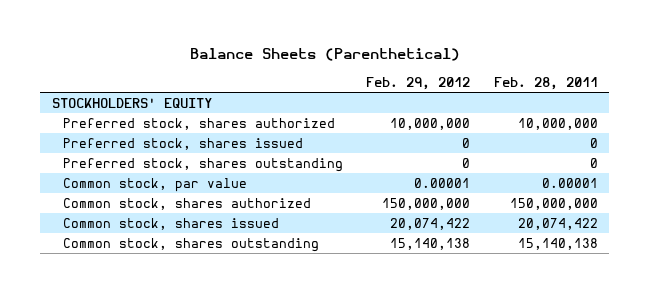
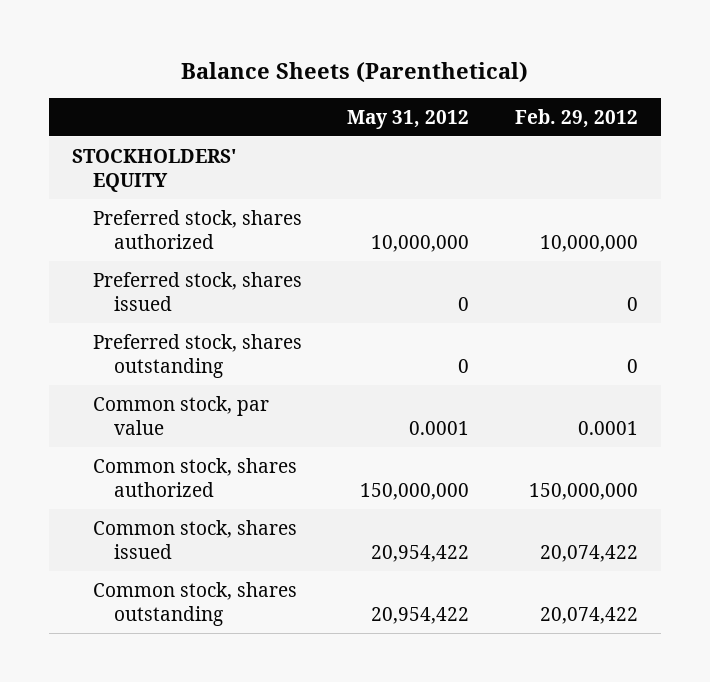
- | Feb. 29, 2012 | Feb. 28, 2011
+ | May 31, 2012 | Feb. 29, 2012
- Common stock, par value | 0.00001 | 0.00001
+ Common stock, par value | 0.0001 | 0.0001
- Common stock, shares outstanding | 15,140,138 | 15,140,138
+ Common stock, shares outstanding | 20,954,422 | 20,074,422

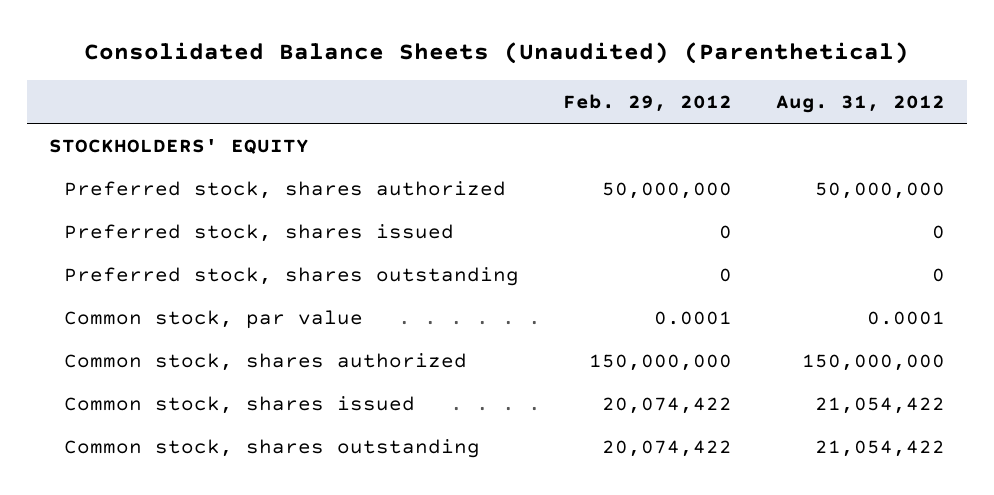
- Balance Sheets (Parenthetical)
+ Consolidated Balance Sheets (Unaudited) (Parenthetical)
- | May 31, 2012 | Feb. 29, 2012
+ | Feb. 29, 2012 | Aug. 31, 2012
- Preferred stock, shares authorized | 10,000,000 | 10,000,000
+ Preferred stock, shares authorized | 50,000,000 | 50,000,000

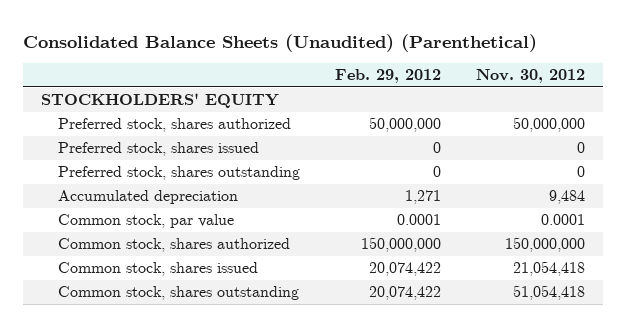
- | Feb. 29, 2012 | Aug. 31, 2012
+ | Feb. 29, 2012 | Nov. 30, 2012
+ Accumulated depreciation | 1,271 | 9,484

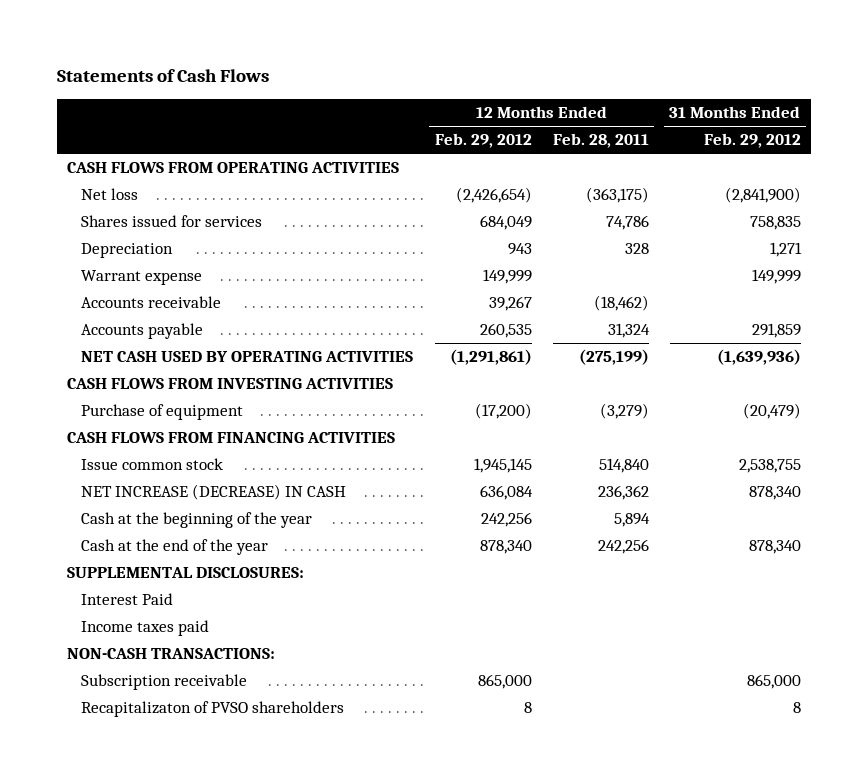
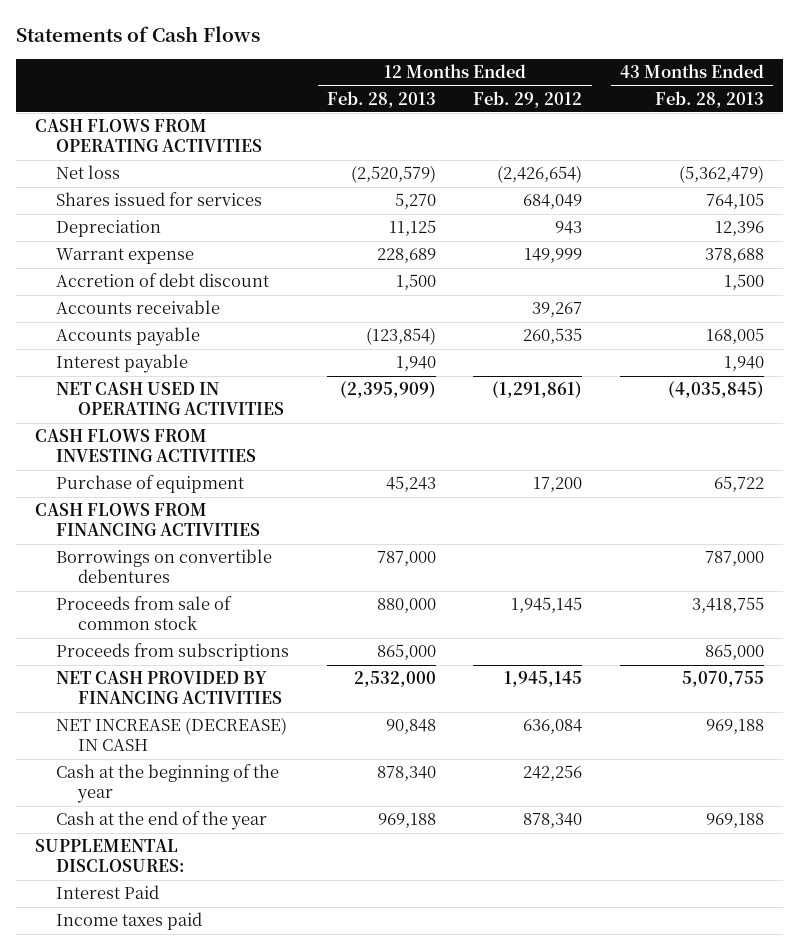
- | 12 Months Ended Feb. 29, 2012 | 12 Months Ended Feb. 28, 2011 | 31 Months Ended Feb. 29, 2012
+ | 12 Months Ended Feb. 28, 2013 | 12 Months Ended Feb. 29, 2012 | 43 Months Ended Feb. 28, 2013
+ Accretion of debt discount | 1,500 | | 1,500
- NET CASH USED BY OPERATING ACTIVITIES | (1,291,861) | (275,199) | (1,639,936)
+ Interest payable | 1,940 | | 1,940
+ NET CASH USED IN OPERATING ACTIVITIES | (2,395,909) | (1,291,861) | (4,035,845)
- Purchase of equipment | (17,200) | (3,279) | (20,479)
+ Purchase of equipment | 45,243 | 17,200 | 65,722
- Issue common stock | 1,945,145 | 514,840 | 2,538,755
+ Borrowings on convertible debentures | 787,000 | | 787,000
+ Proceeds from sale of common stock | 880,000 | 1,945,145 | 3,418,755
+ Proceeds from subscriptions | 865,000 | | 865,000
+ NET CASH PROVIDED BY FINANCING ACTIVITIES | 2,532,000 | 1,945,145 | 5,070,755
- NON-CASH TRANSACTIONS:
- Subscription receivable | 865,000 | | 865,000
- Recapitalizaton of PVSO shareholders | 8 | | 8

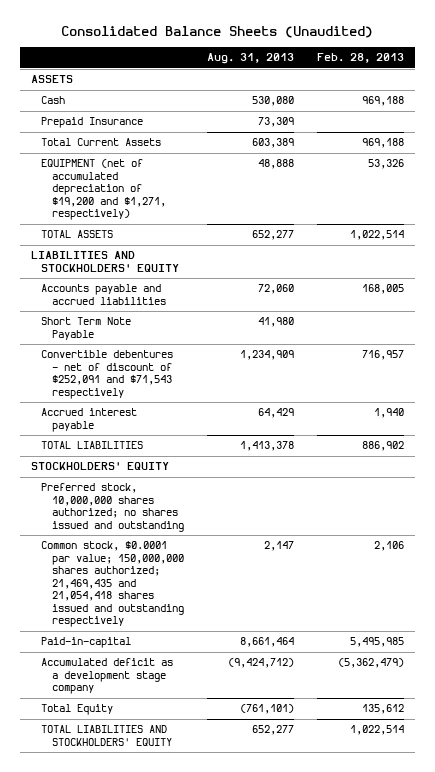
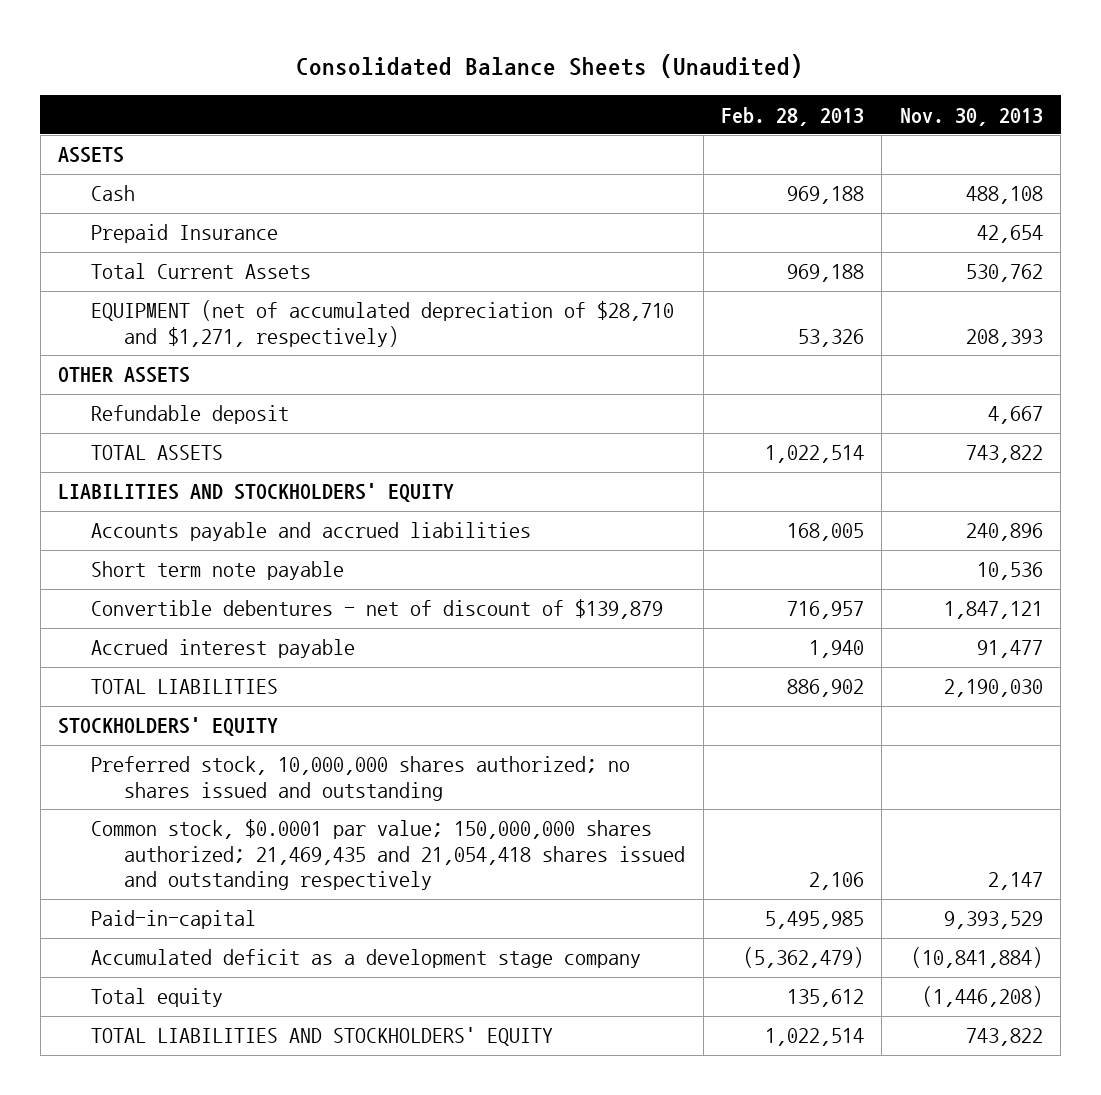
- | Aug. 31, 2013 | Feb. 28, 2013
+ | Feb. 28, 2013 | Nov. 30, 2013
- EQUIPMENT (net of accumulated depreciation of $19,200 and $1,271, respectively) | 48,888 | 53,326
+ EQUIPMENT (net of accumulated depreciation of $28,710 and $1,271, respectively) | 53,326 | 208,393
+ OTHER ASSETS
+ Refundable deposit | | 4,667
- Short Term Note Payable | 41,980 |
- Convertible debentures - net of discount of $252,091 and $71,543 respectively | 1,234,909 | 716,957
+ Short term note payable | | 10,536
+ Convertible debentures - net of discount of $139,879 | 716,957 | 1,847,121
- Total Equity | (761,101) | 135,612
+ Total equity | 135,612 | (1,446,208)

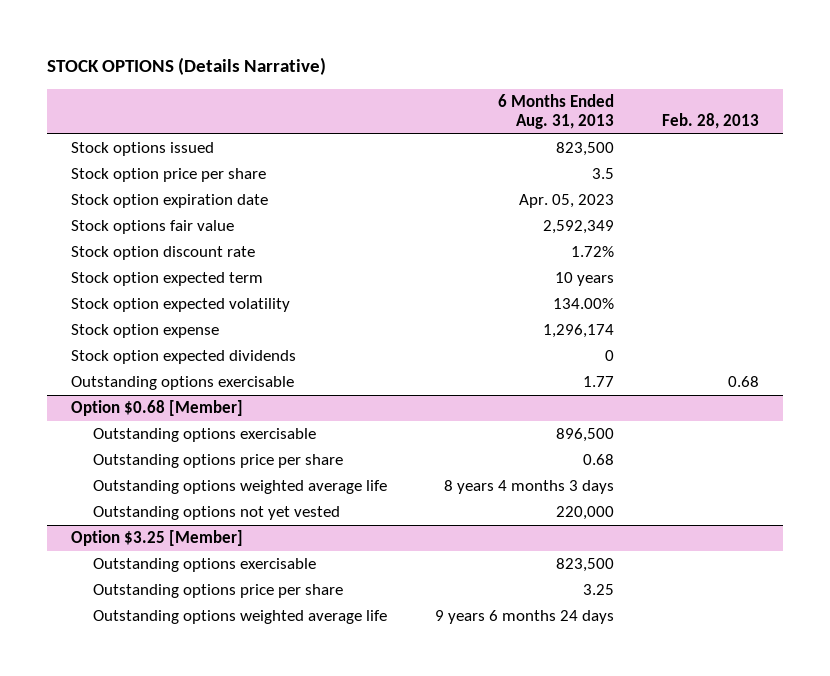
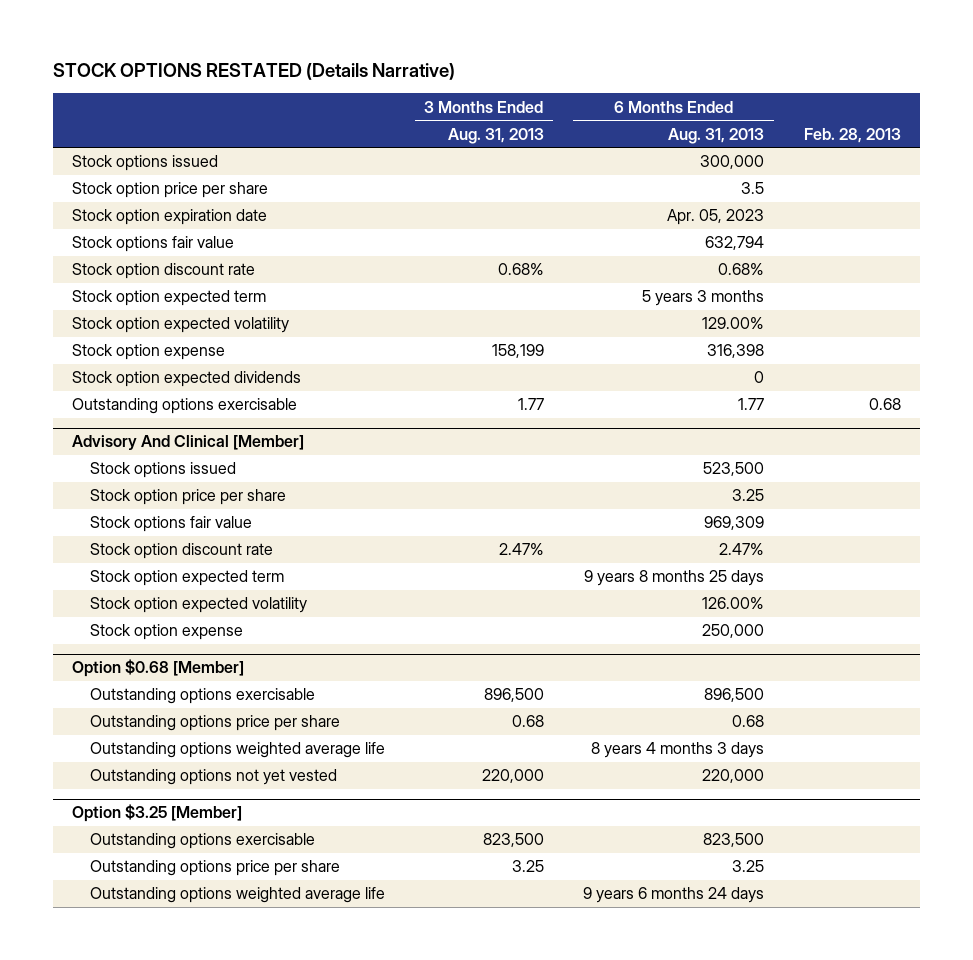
- STOCK OPTIONS (Details Narrative)
+ STOCK OPTIONS RESTATED (Details Narrative)
- | 6 Months Ended Aug. 31, 2013 | Feb. 28, 2013
+ | 3 Months Ended Aug. 31, 2013 | 6 Months Ended Aug. 31, 2013 | Feb. 28, 2013
- Stock options issued | 823,500 |
+ Stock options issued | | 300,000 |
- Stock options fair value | 2,592,349 |
- Stock option discount rate | 1.72% |
- Stock option expected term | 10 years |
- Stock option expected volatility | 134.00% |
- Stock option expense | 1,296,174 |
+ Stock options fair value | | 632,794 |
+ Stock option discount rate | 0.68% | 0.68% |
+ Stock option expected term | | 5 years 3 months |
+ Stock option expected volatility | | 129.00% |
+ Stock option expense | 158,199 | 316,398 |
+ Advisory And Clinical [Member]
+ Stock options issued | | 523,500 |
+ Stock option price per share | | 3.25 |
+ Stock options fair value | | 969,309 |
+ Stock option discount rate | 2.47% | 2.47% |
+ Stock option expected term | | 9 years 8 months 25 days |
+ Stock option expected volatility | | 126.00% |
+ Stock option expense | | 250,000 |

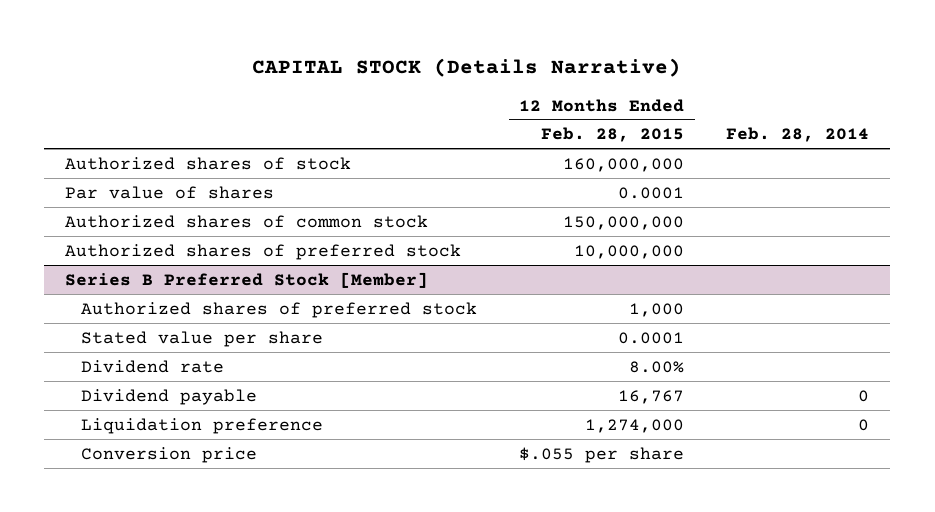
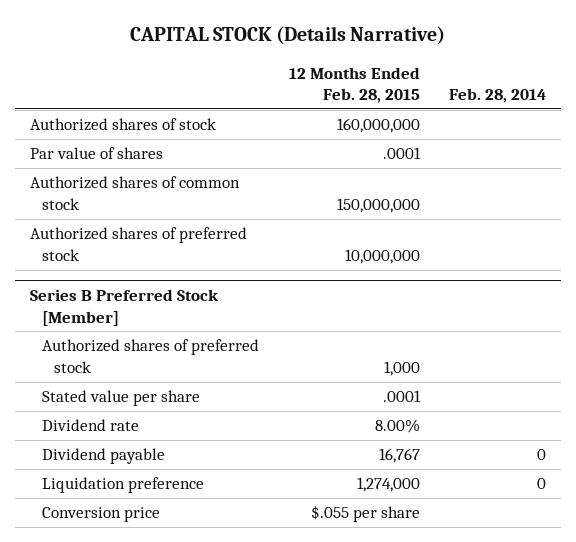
- Par value of shares | 0.0001 |
+ Par value of shares | .0001 |
@ Series B Preferred Stock [Member]
- Stated value per share | 0.0001 |
+ Stated value per share | .0001 |

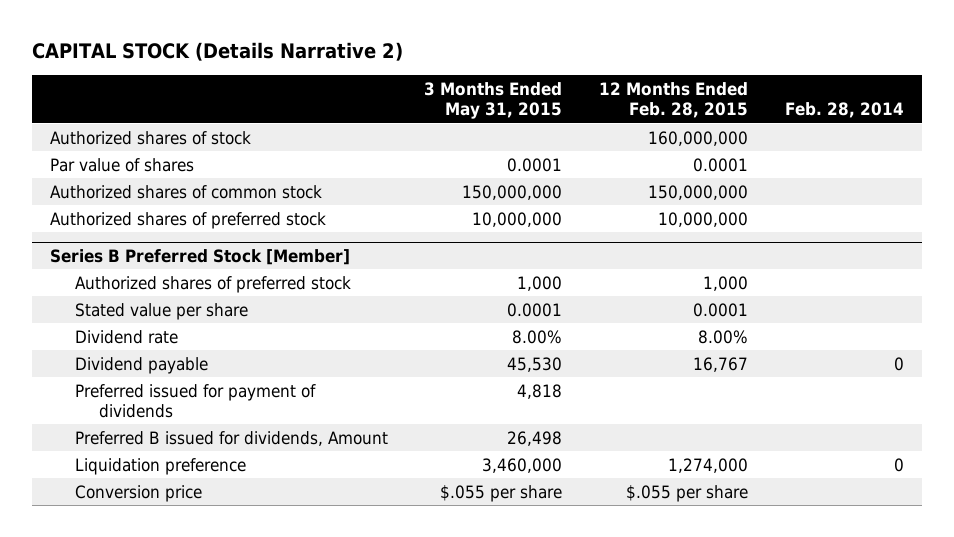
- CAPITAL STOCK (Details Narrative)
+ CAPITAL STOCK (Details Narrative 2)
- | 12 Months Ended Feb. 28, 2015 | Feb. 28, 2014
+ | 3 Months Ended May 31, 2015 | 12 Months Ended Feb. 28, 2015 | Feb. 28, 2014
- Par value of shares | .0001 |
+ Par value of shares | 0.0001 | 0.0001 |
@ Series B Preferred Stock [Member]
- Stated value per share | .0001 |
+ Stated value per share | 0.0001 | 0.0001 |
+ Preferred issued for payment of dividends | 4,818 | |
+ Preferred B issued for dividends, Amount | 26,498 | |

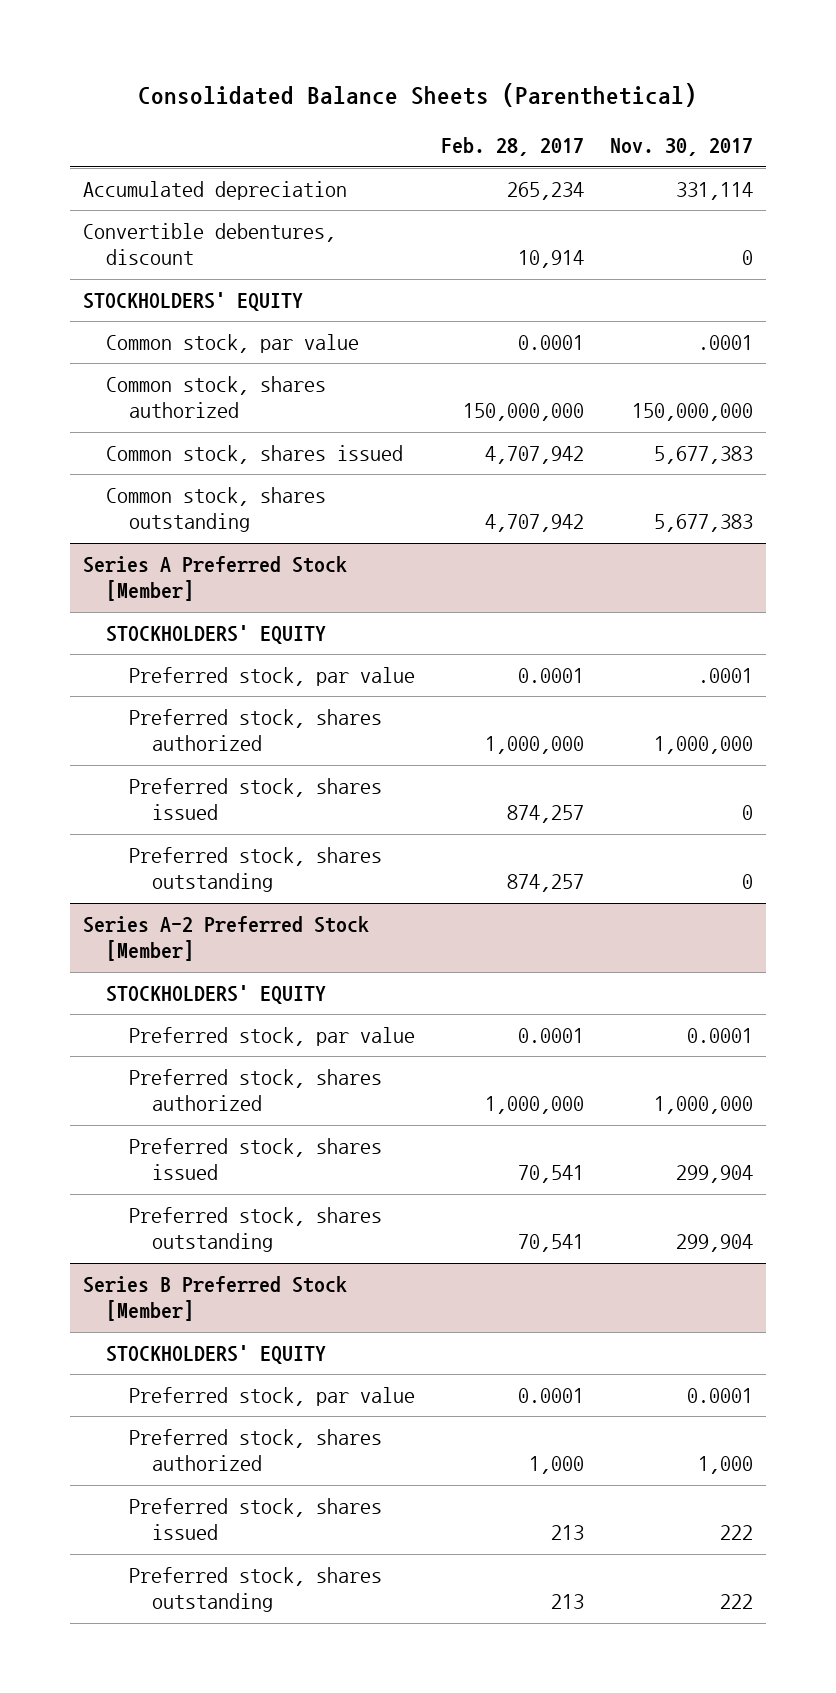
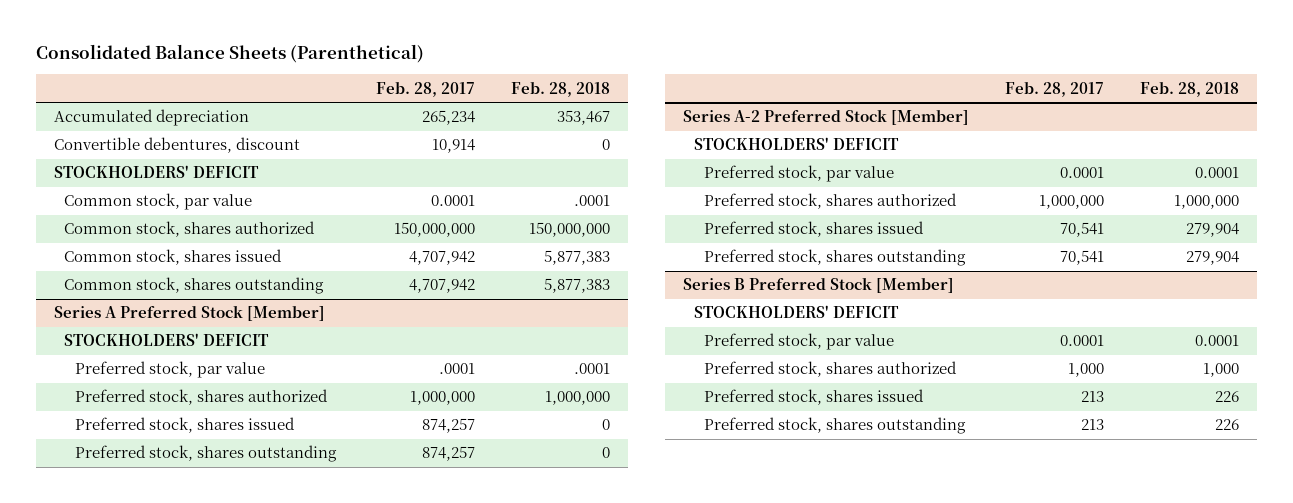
- | Feb. 28, 2017 | Nov. 30, 2017
+ | Feb. 28, 2017 | Feb. 28, 2018
- STOCKHOLDERS' EQUITY
+ STOCKHOLDERS' DEFICIT
@ Series A Preferred Stock [Member]
- STOCKHOLDERS' EQUITY
- Preferred stock, par value | 0.0001 | .0001
+ STOCKHOLDERS' DEFICIT
+ Preferred stock, par value | .0001 | .0001
@ Series A-2 Preferred Stock [Member]
- STOCKHOLDERS' EQUITY
+ STOCKHOLDERS' DEFICIT
@ Series B Preferred Stock [Member]
- STOCKHOLDERS' EQUITY
+ STOCKHOLDERS' DEFICIT

